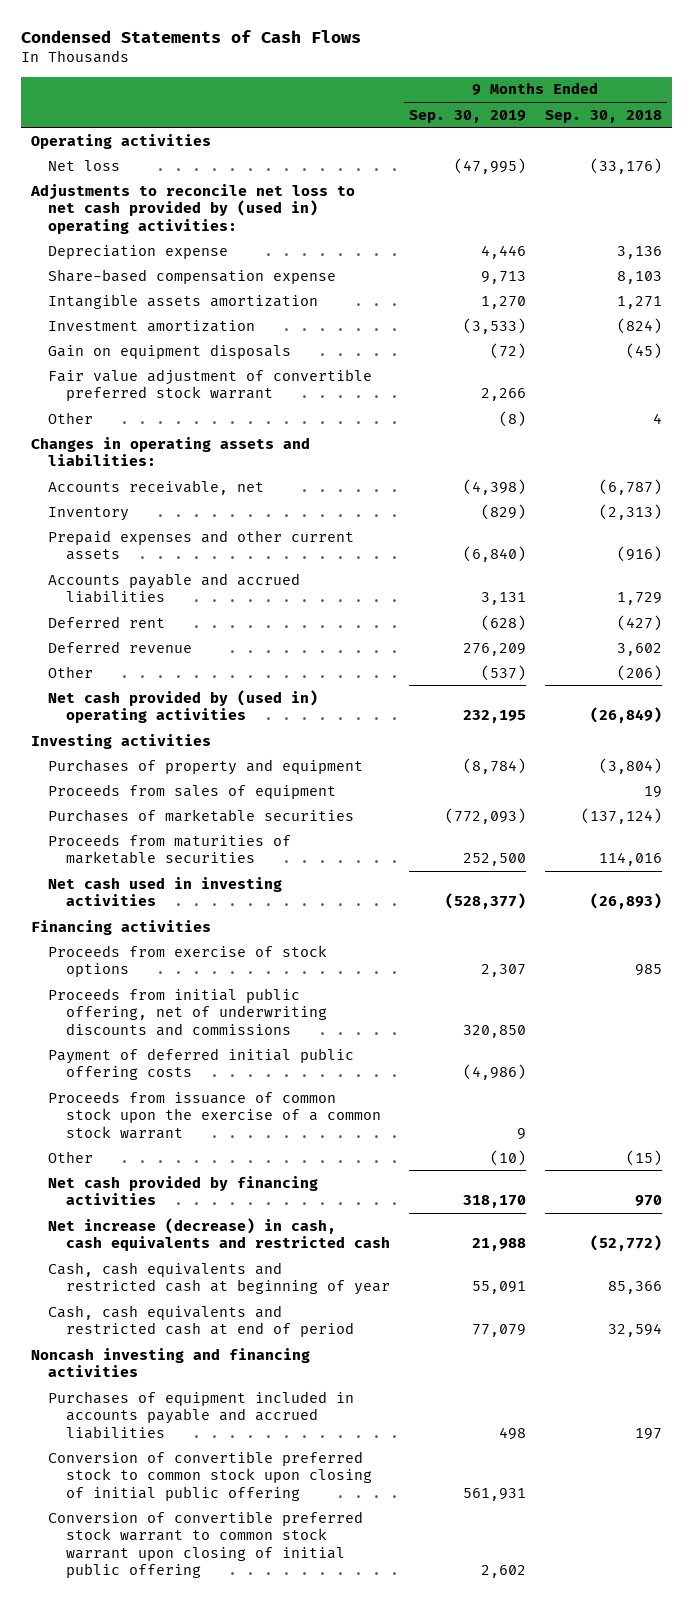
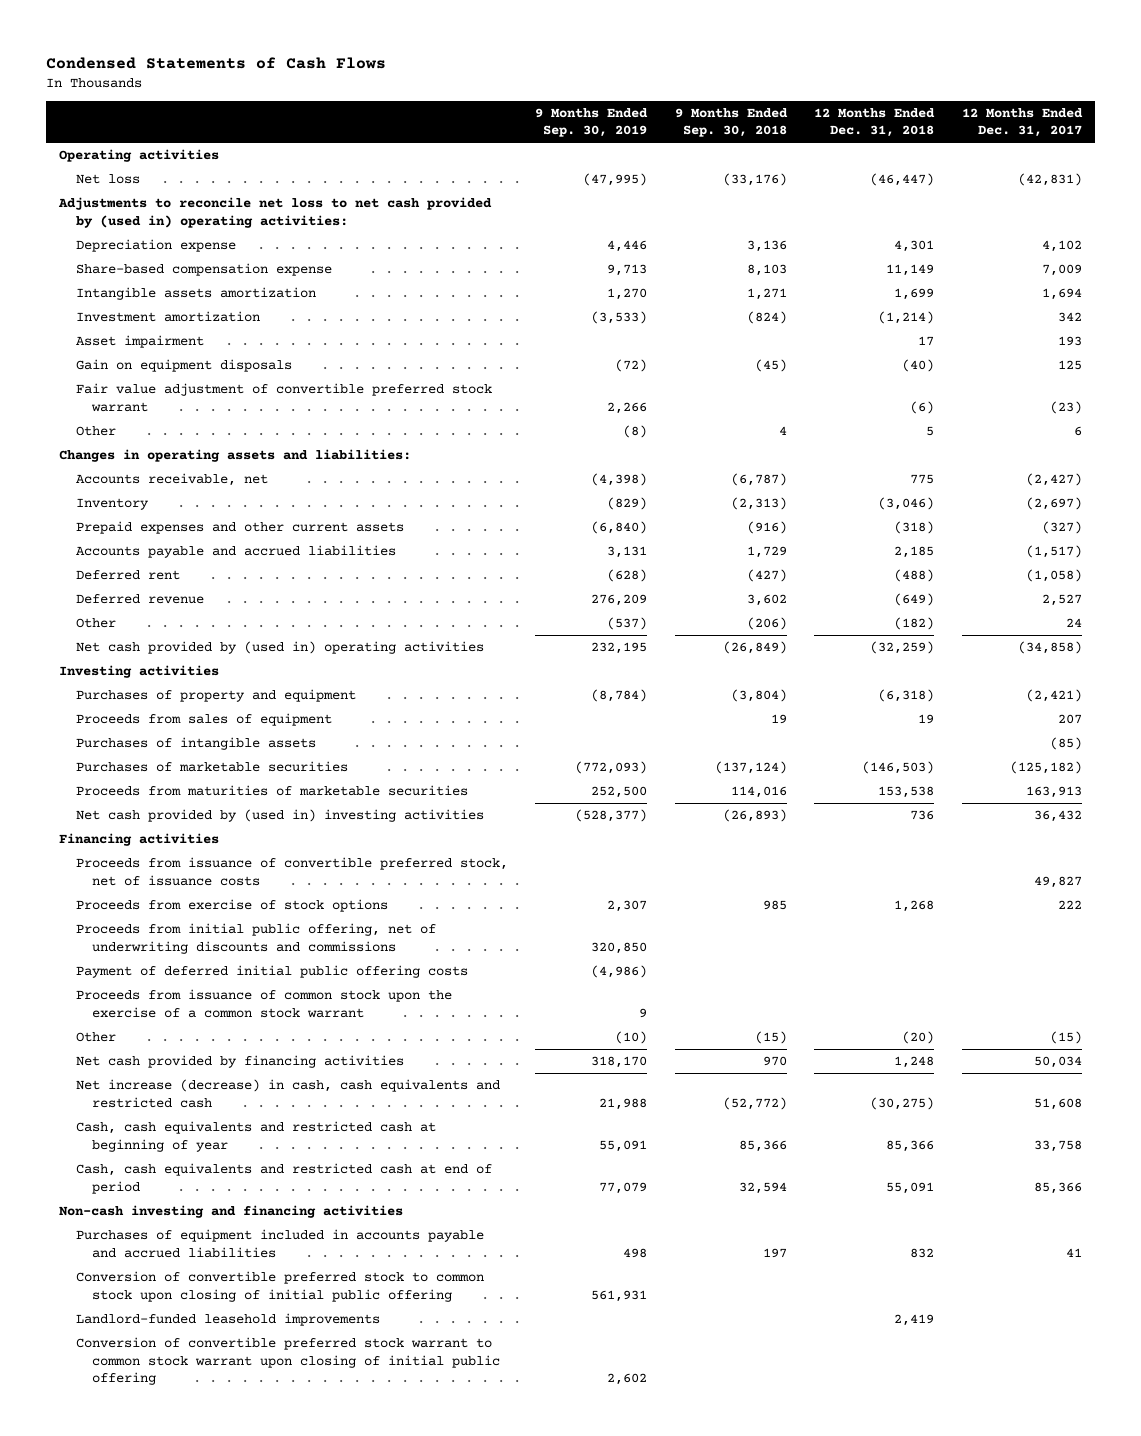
- | 9 Months Ended Sep. 30, 2019 | 9 Months Ended Sep. 30, 2018
+ | 9 Months Ended Sep. 30, 2019 | 9 Months Ended Sep. 30, 2018 | 12 Months Ended Dec. 31, 2018 | 12 Months Ended Dec. 31, 2017
+ Asset impairment | | | 17 | 193
+ Purchases of intangible assets | | | | (85)
- Net cash used in investing activities | (528,377) | (26,893)
+ Net cash provided by (used in) investing activities | (528,377) | (26,893) | 736 | 36,432
+ Proceeds from issuance of convertible preferred stock, net of issuance costs | | | | 49,827
- Noncash investing and financing activities
+ Non-cash investing and financing activities
+ Landlord-funded leasehold improvements | | | 2,419 |

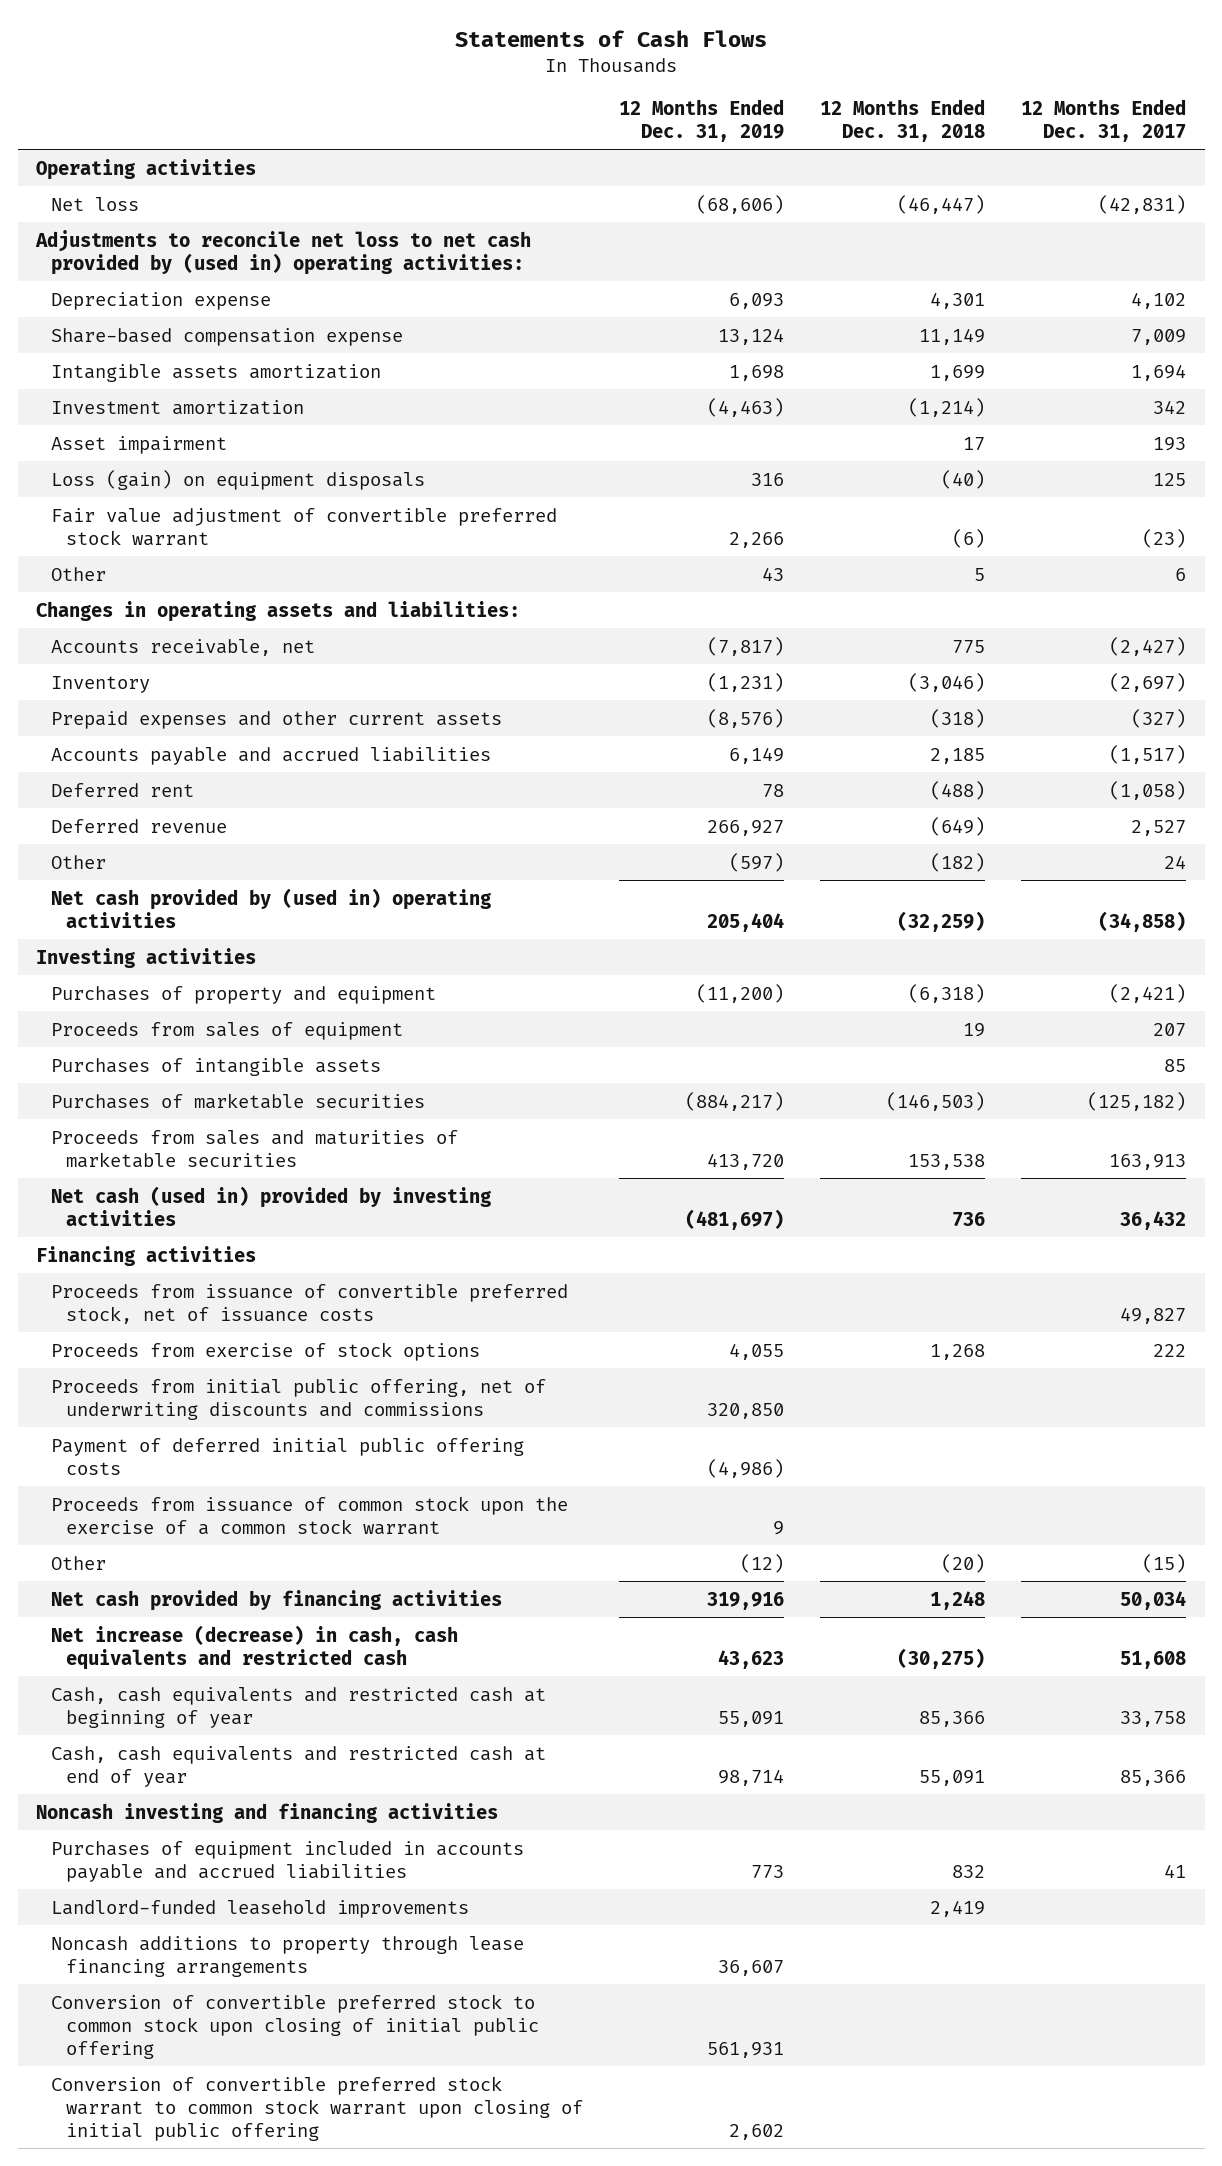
- Condensed Statements of Cash Flows
+ Statements of Cash Flows
- | 9 Months Ended Sep. 30, 2019 | 9 Months Ended Sep. 30, 2018 | 12 Months Ended Dec. 31, 2018 | 12 Months Ended Dec. 31, 2017
+ | 12 Months Ended Dec. 31, 2019 | 12 Months Ended Dec. 31, 2018 | 12 Months Ended Dec. 31, 2017
- Gain on equipment disposals | (72) | (45) | (40) | 125
+ Loss (gain) on equipment disposals | 316 | (40) | 125
- Purchases of intangible assets | | | | (85)
+ Purchases of intangible assets | | | 85
- Proceeds from maturities of marketable securities | 252,500 | 114,016 | 153,538 | 163,913
- Net cash provided by (used in) investing activities | (528,377) | (26,893) | 736 | 36,432
+ Proceeds from sales and maturities of marketable securities | 413,720 | 153,538 | 163,913
+ Net cash (used in) provided by investing activities | (481,697) | 736 | 36,432
- Cash, cash equivalents and restricted cash at end of period | 77,079 | 32,594 | 55,091 | 85,366
- Non-cash investing and financing activities
+ Cash, cash equivalents and restricted cash at end of year | 98,714 | 55,091 | 85,366
+ Noncash investing and financing activities
+ Noncash additions to property through lease financing arrangements | 36,607 | |
moved down: Conversion of convertible preferred stock to common stock upon closing of initial public offering | 561,931 | |

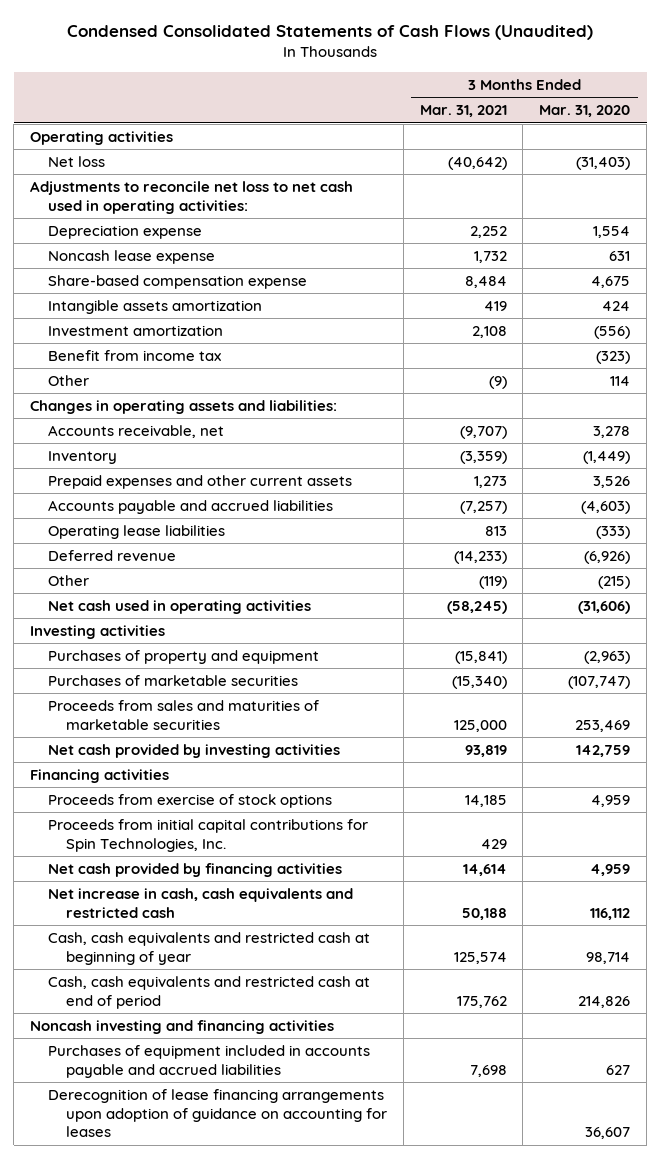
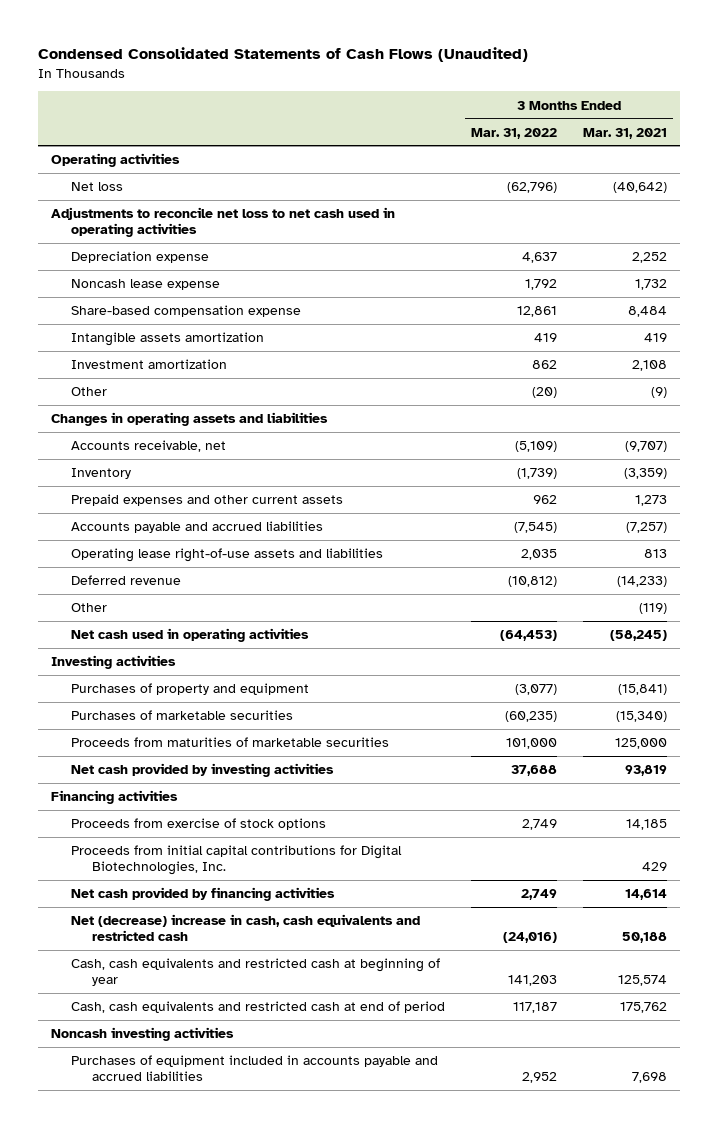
- | 3 Months Ended Mar. 31, 2021 | 3 Months Ended Mar. 31, 2020
+ | 3 Months Ended Mar. 31, 2022 | 3 Months Ended Mar. 31, 2021
- Adjustments to reconcile net loss to net cash used in operating activities:
+ Adjustments to reconcile net loss to net cash used in operating activities
- Benefit from income tax | | (323)
- Changes in operating assets and liabilities:
+ Changes in operating assets and liabilities
- Operating lease liabilities | 813 | (333)
+ Operating lease right-of-use assets and liabilities | 2,035 | 813
- Proceeds from sales and maturities of marketable securities | 125,000 | 253,469
+ Proceeds from maturities of marketable securities | 101,000 | 125,000
- Proceeds from initial capital contributions for Spin Technologies, Inc. | 429 |
+ Proceeds from initial capital contributions for Digital Biotechnologies, Inc. | | 429
- Net increase in cash, cash equivalents and restricted cash | 50,188 | 116,112
+ Net (decrease) increase in cash, cash equivalents and restricted cash | (24,016) | 50,188
- Noncash investing and financing activities
+ Noncash investing activities
- Derecognition of lease financing arrangements upon adoption of guidance on accounting for leases | | 36,607

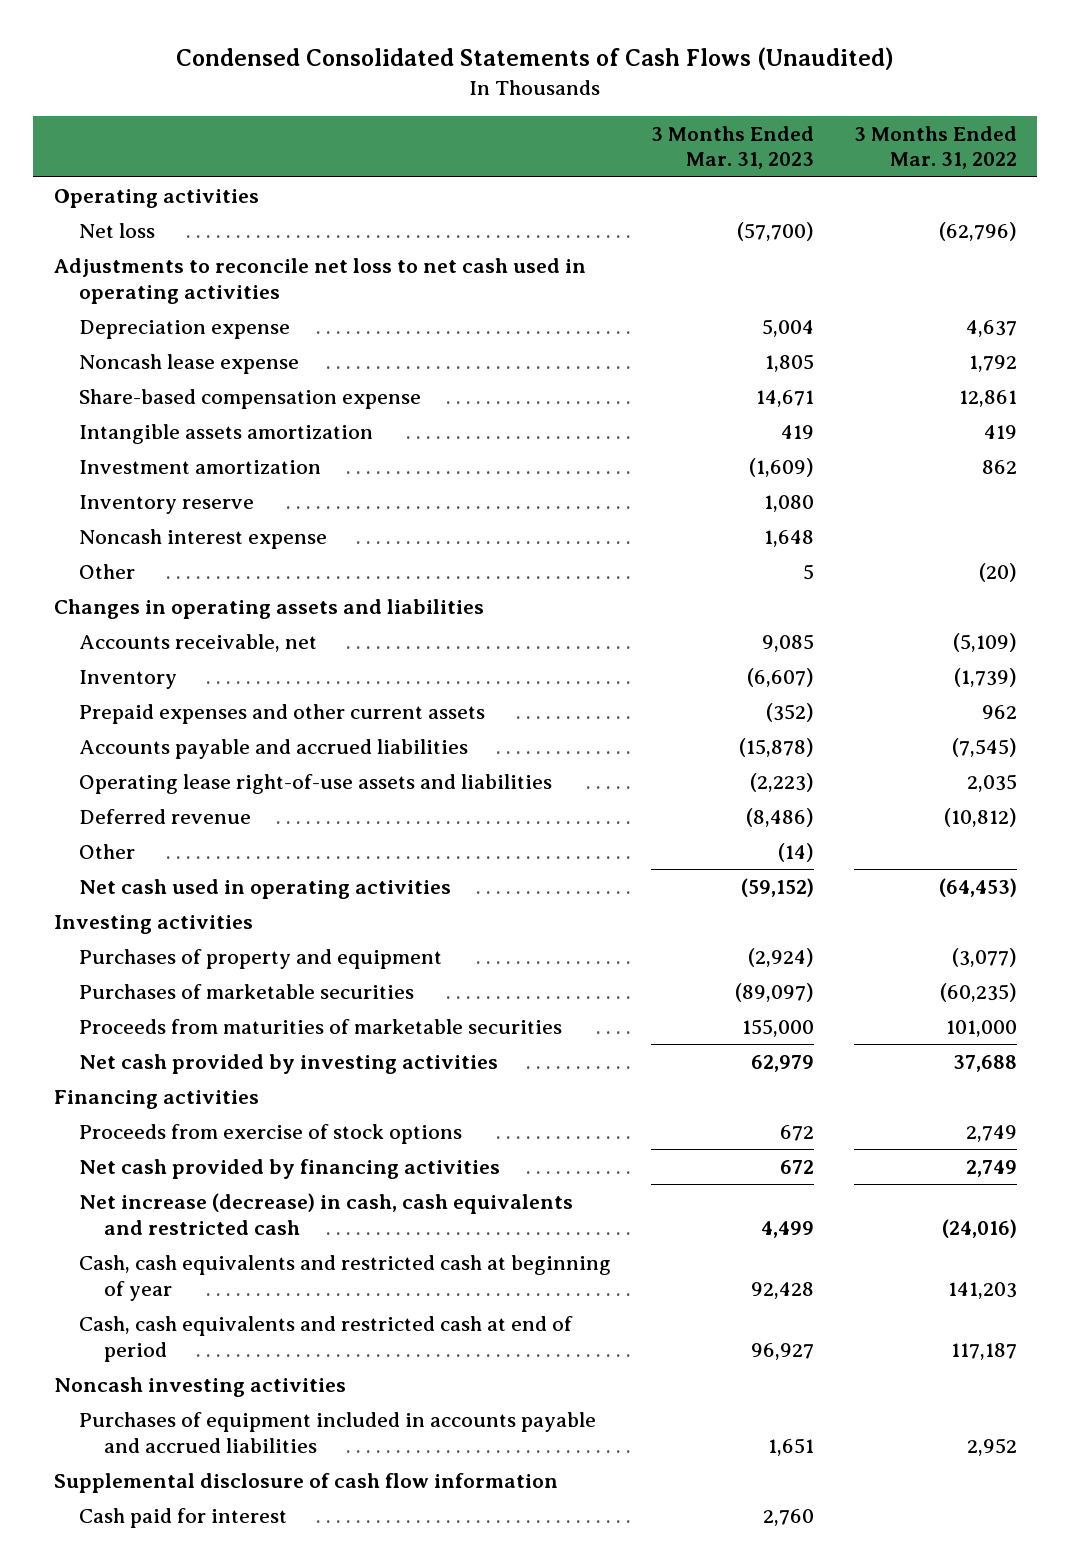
- | 3 Months Ended Mar. 31, 2022 | 3 Months Ended Mar. 31, 2021
+ | 3 Months Ended Mar. 31, 2023 | 3 Months Ended Mar. 31, 2022
+ Inventory reserve | 1,080 |
+ Noncash interest expense | 1,648 |
- Proceeds from initial capital contributions for Digital Biotechnologies, Inc. | | 429
- Net (decrease) increase in cash, cash equivalents and restricted cash | (24,016) | 50,188
+ Net increase (decrease) in cash, cash equivalents and restricted cash | 4,499 | (24,016)
+ Supplemental disclosure of cash flow information
+ Cash paid for interest | 2,760 |

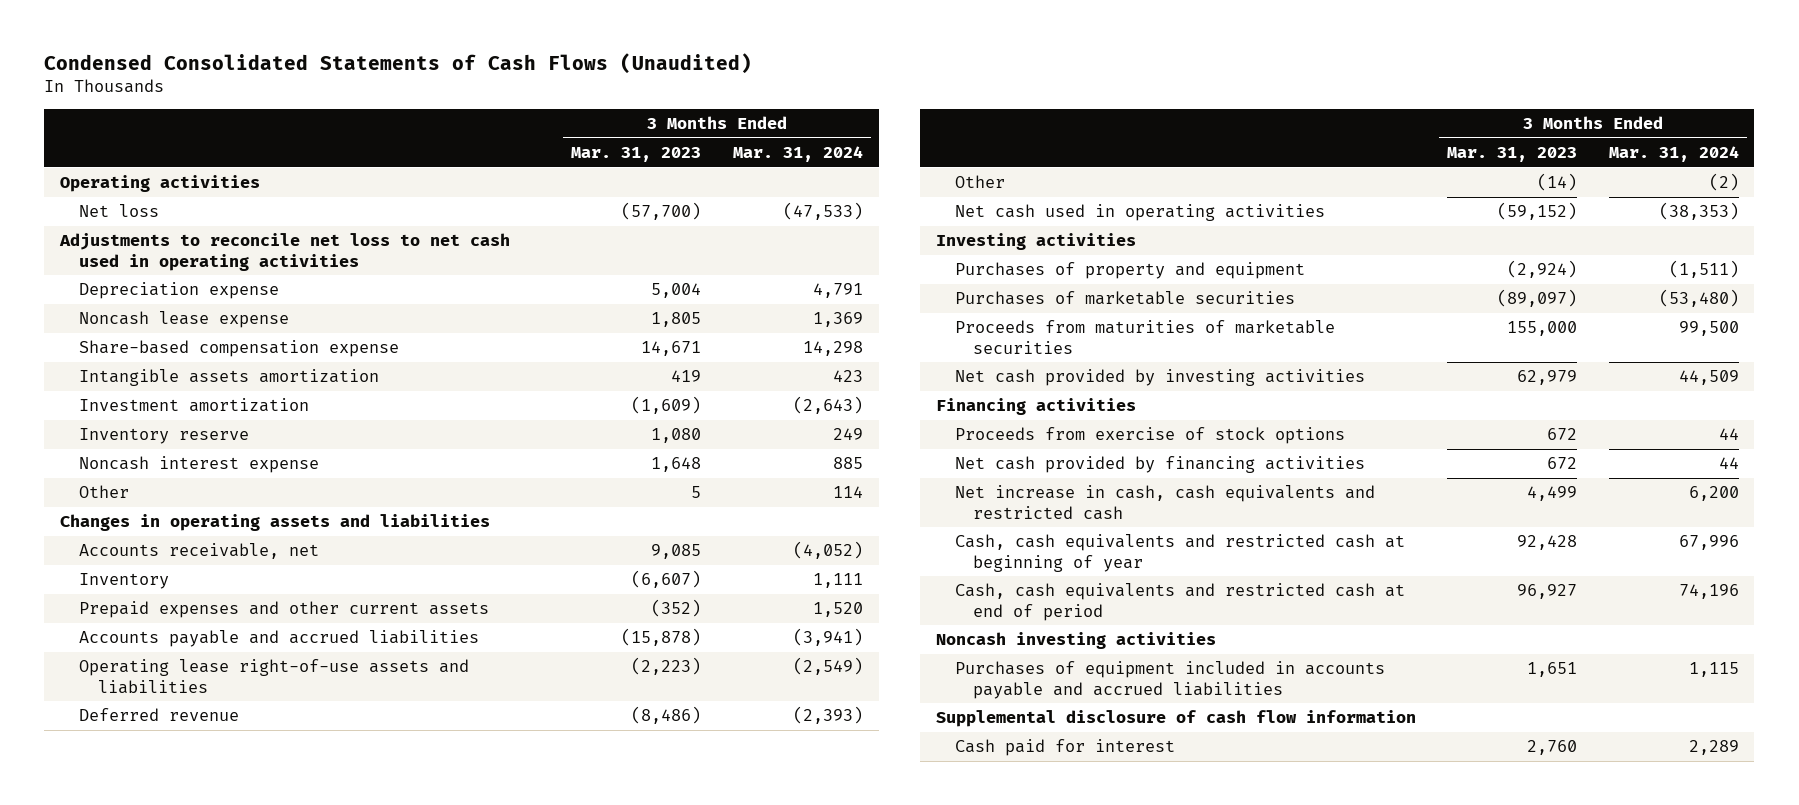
- | 3 Months Ended Mar. 31, 2023 | 3 Months Ended Mar. 31, 2022
+ | 3 Months Ended Mar. 31, 2023 | 3 Months Ended Mar. 31, 2024
- Net increase (decrease) in cash, cash equivalents and restricted cash | 4,499 | (24,016)
+ Net increase in cash, cash equivalents and restricted cash | 4,499 | 6,200

